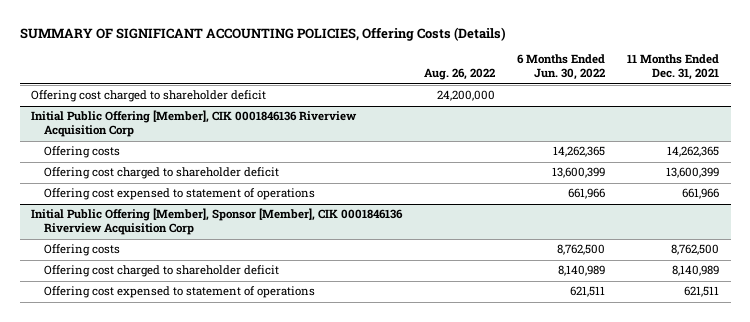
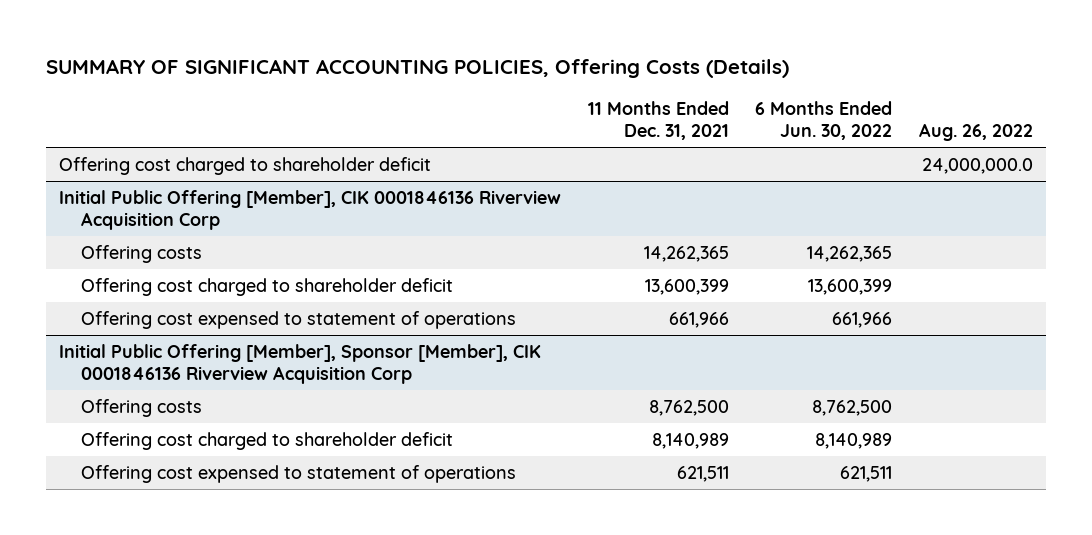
- | Aug. 26, 2022 | 6 Months Ended Jun. 30, 2022 | 11 Months Ended Dec. 31, 2021
+ | 11 Months Ended Dec. 31, 2021 | 6 Months Ended Jun. 30, 2022 | Aug. 26, 2022
- Offering cost charged to shareholder deficit | 24,200,000 | |
+ Offering cost charged to shareholder deficit | | | 24,000,000.0

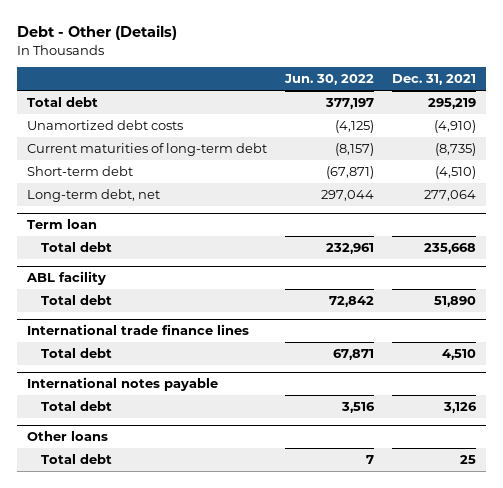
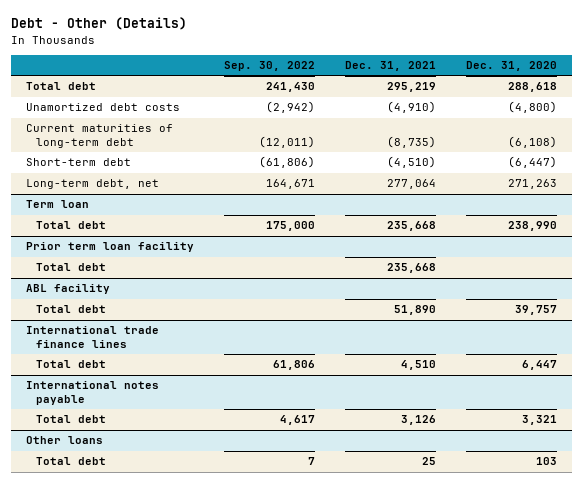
- | Jun. 30, 2022 | Dec. 31, 2021
+ | Sep. 30, 2022 | Dec. 31, 2021 | Dec. 31, 2020
+ Prior term loan facility
+ Total debt | | 235,668 |

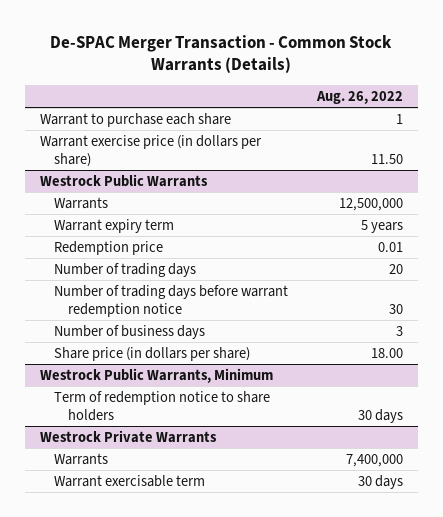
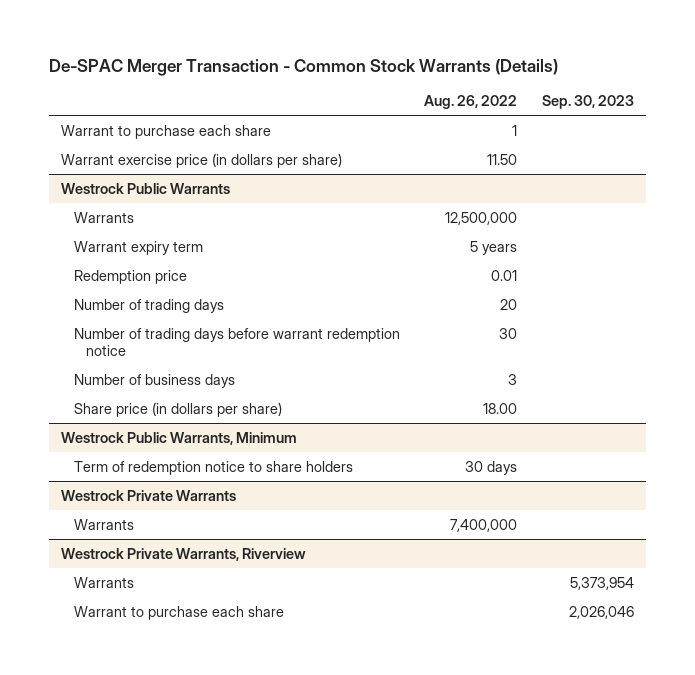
- | Aug. 26, 2022
+ | Aug. 26, 2022 | Sep. 30, 2023
@ Westrock Private Warrants
- Warrant exercisable term | 30 days
+ Westrock Private Warrants, Riverview
+ Warrants | | 5,373,954
+ Warrant to purchase each share | | 2,026,046

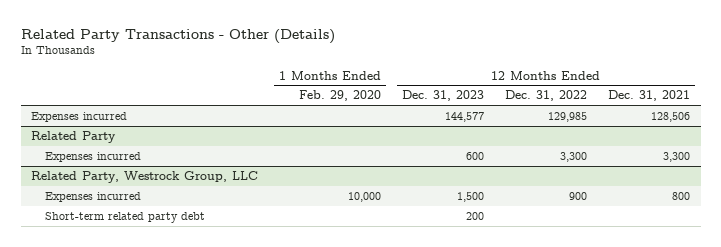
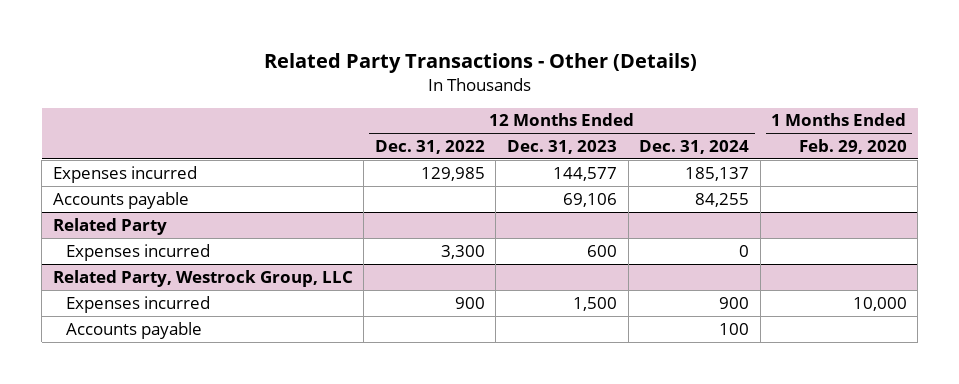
- | 1 Months Ended Feb. 29, 2020 | 12 Months Ended Dec. 31, 2023 | 12 Months Ended Dec. 31, 2022 | 12 Months Ended Dec. 31, 2021
+ | 12 Months Ended Dec. 31, 2022 | 12 Months Ended Dec. 31, 2023 | 12 Months Ended Dec. 31, 2024 | 1 Months Ended Feb. 29, 2020
+ Accounts payable | | 69,106 | 84,255 |
@ Related Party, Westrock Group, LLC
- Short-term related party debt | | 200 | |
+ Accounts payable | | | 100 |

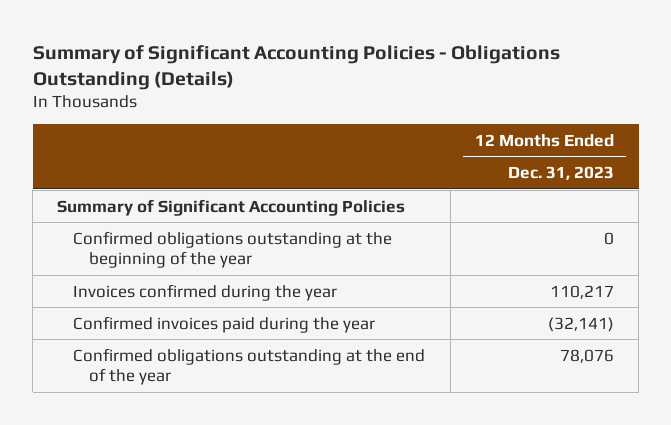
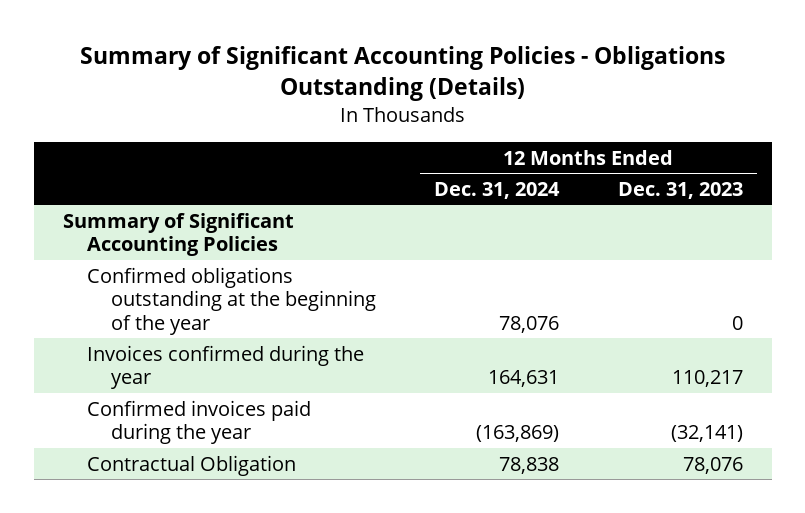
- | 12 Months Ended Dec. 31, 2023
+ | 12 Months Ended Dec. 31, 2024 | 12 Months Ended Dec. 31, 2023
- Confirmed obligations outstanding at the end of the year | 78,076
+ Contractual Obligation | 78,838 | 78,076

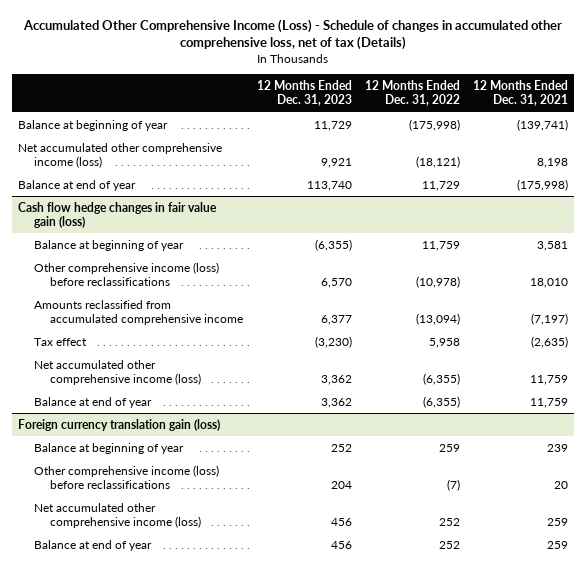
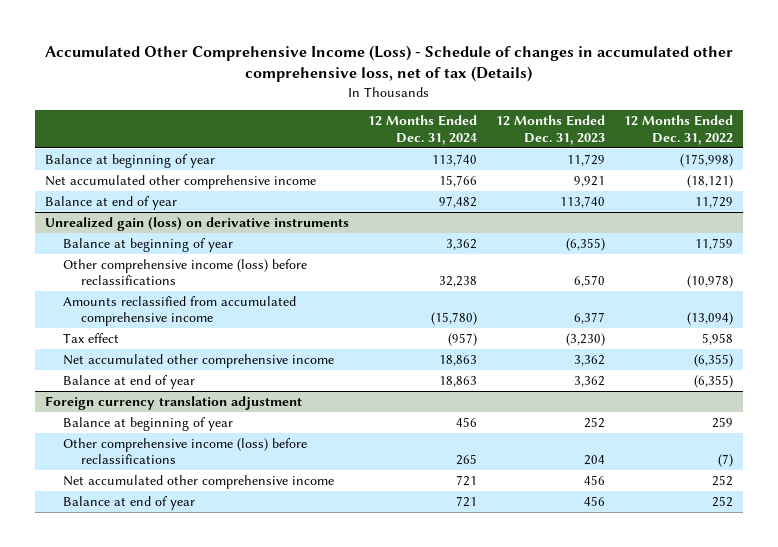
- | 12 Months Ended Dec. 31, 2023 | 12 Months Ended Dec. 31, 2022 | 12 Months Ended Dec. 31, 2021
+ | 12 Months Ended Dec. 31, 2024 | 12 Months Ended Dec. 31, 2023 | 12 Months Ended Dec. 31, 2022
- Net accumulated other comprehensive income (loss) | 9,921 | (18,121) | 8,198
+ Net accumulated other comprehensive income | 15,766 | 9,921 | (18,121)
- Cash flow hedge changes in fair value gain (loss)
+ Unrealized gain (loss) on derivative instruments
- Net accumulated other comprehensive income (loss) | 3,362 | (6,355) | 11,759
+ Net accumulated other comprehensive income | 18,863 | 3,362 | (6,355)
- Foreign currency translation gain (loss)
+ Foreign currency translation adjustment
- Net accumulated other comprehensive income (loss) | 456 | 252 | 259
+ Net accumulated other comprehensive income | 721 | 456 | 252

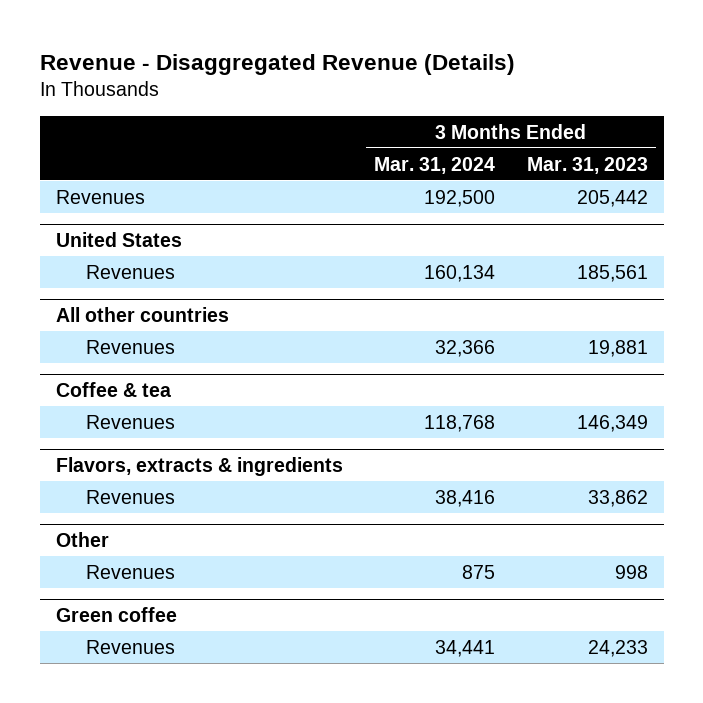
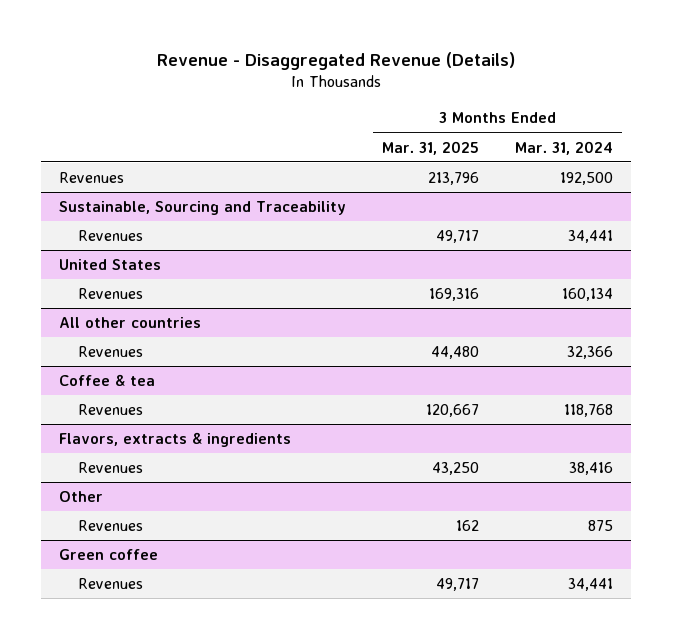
- | 3 Months Ended Mar. 31, 2024 | 3 Months Ended Mar. 31, 2023
+ | 3 Months Ended Mar. 31, 2025 | 3 Months Ended Mar. 31, 2024
+ Sustainable, Sourcing and Traceability
+ Revenues | 49,717 | 34,441

